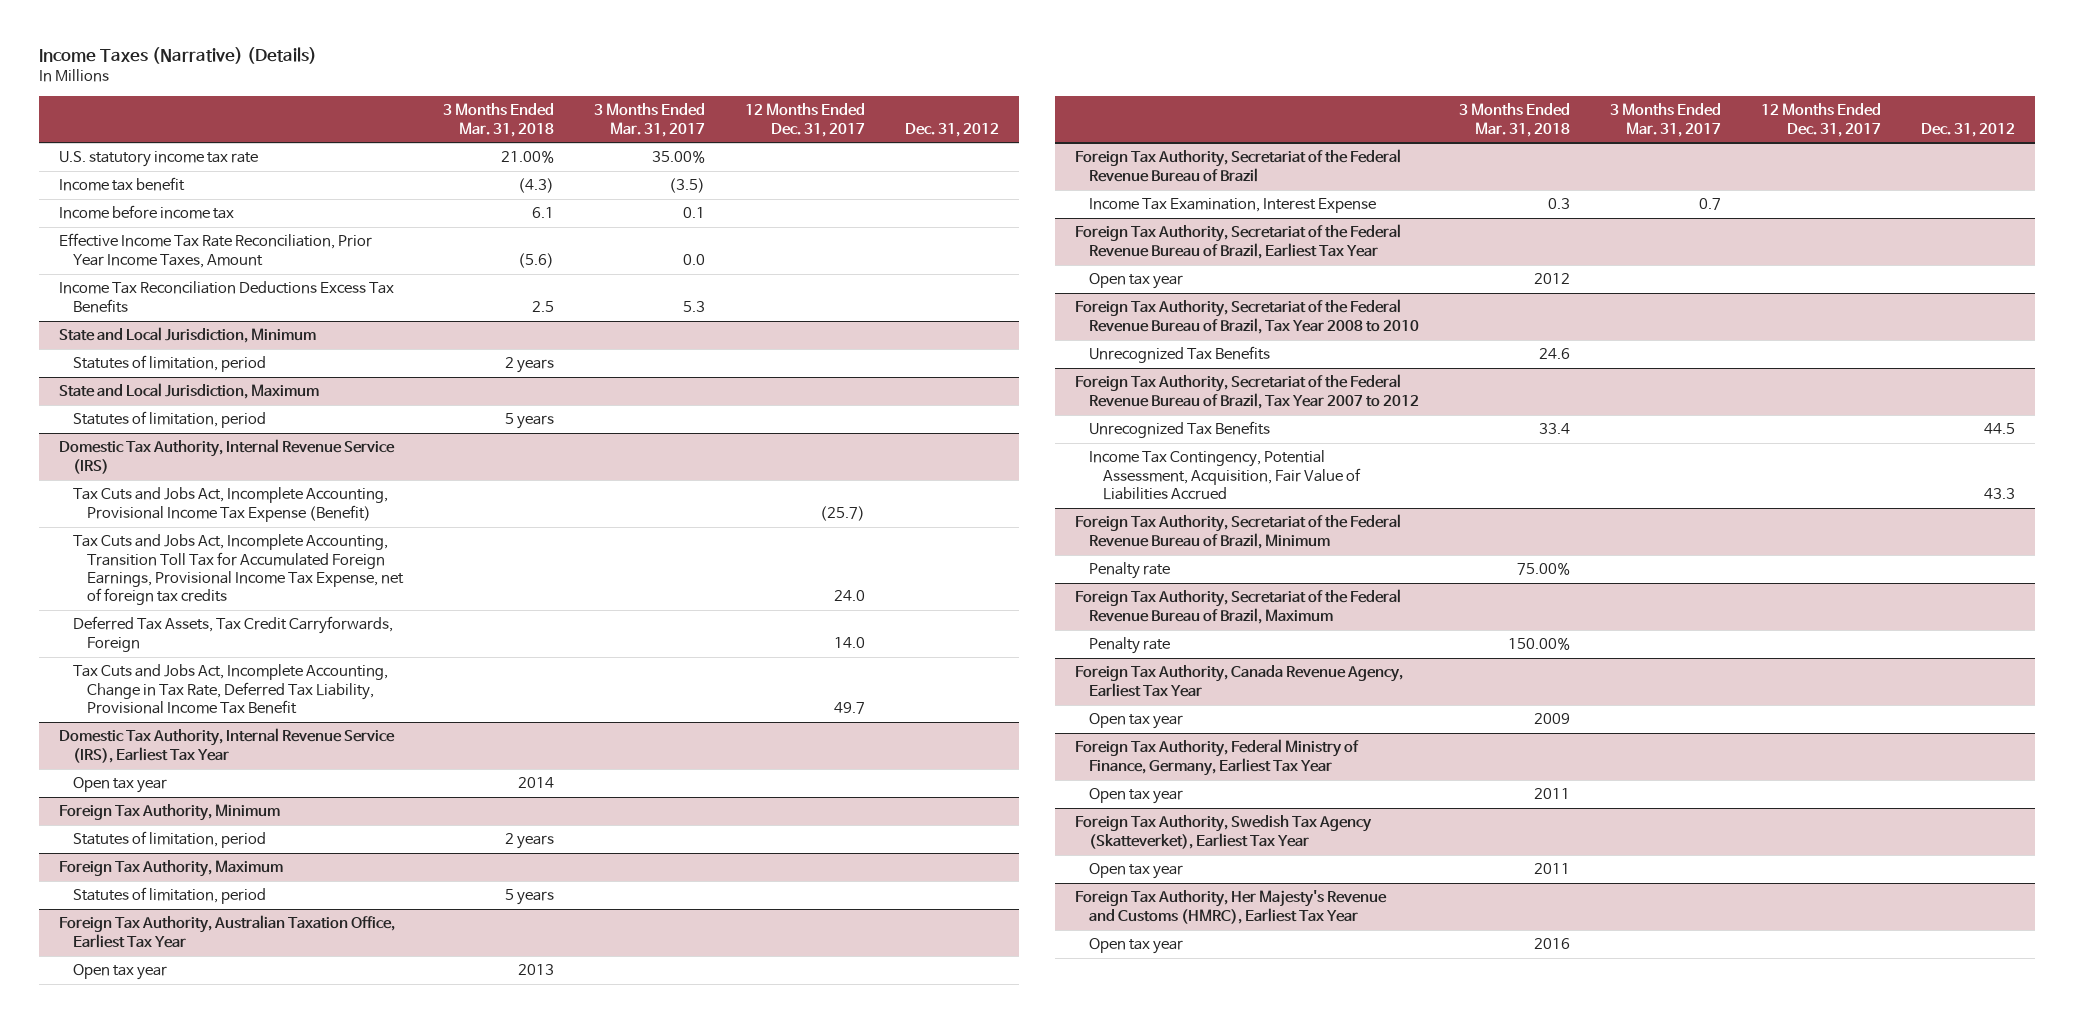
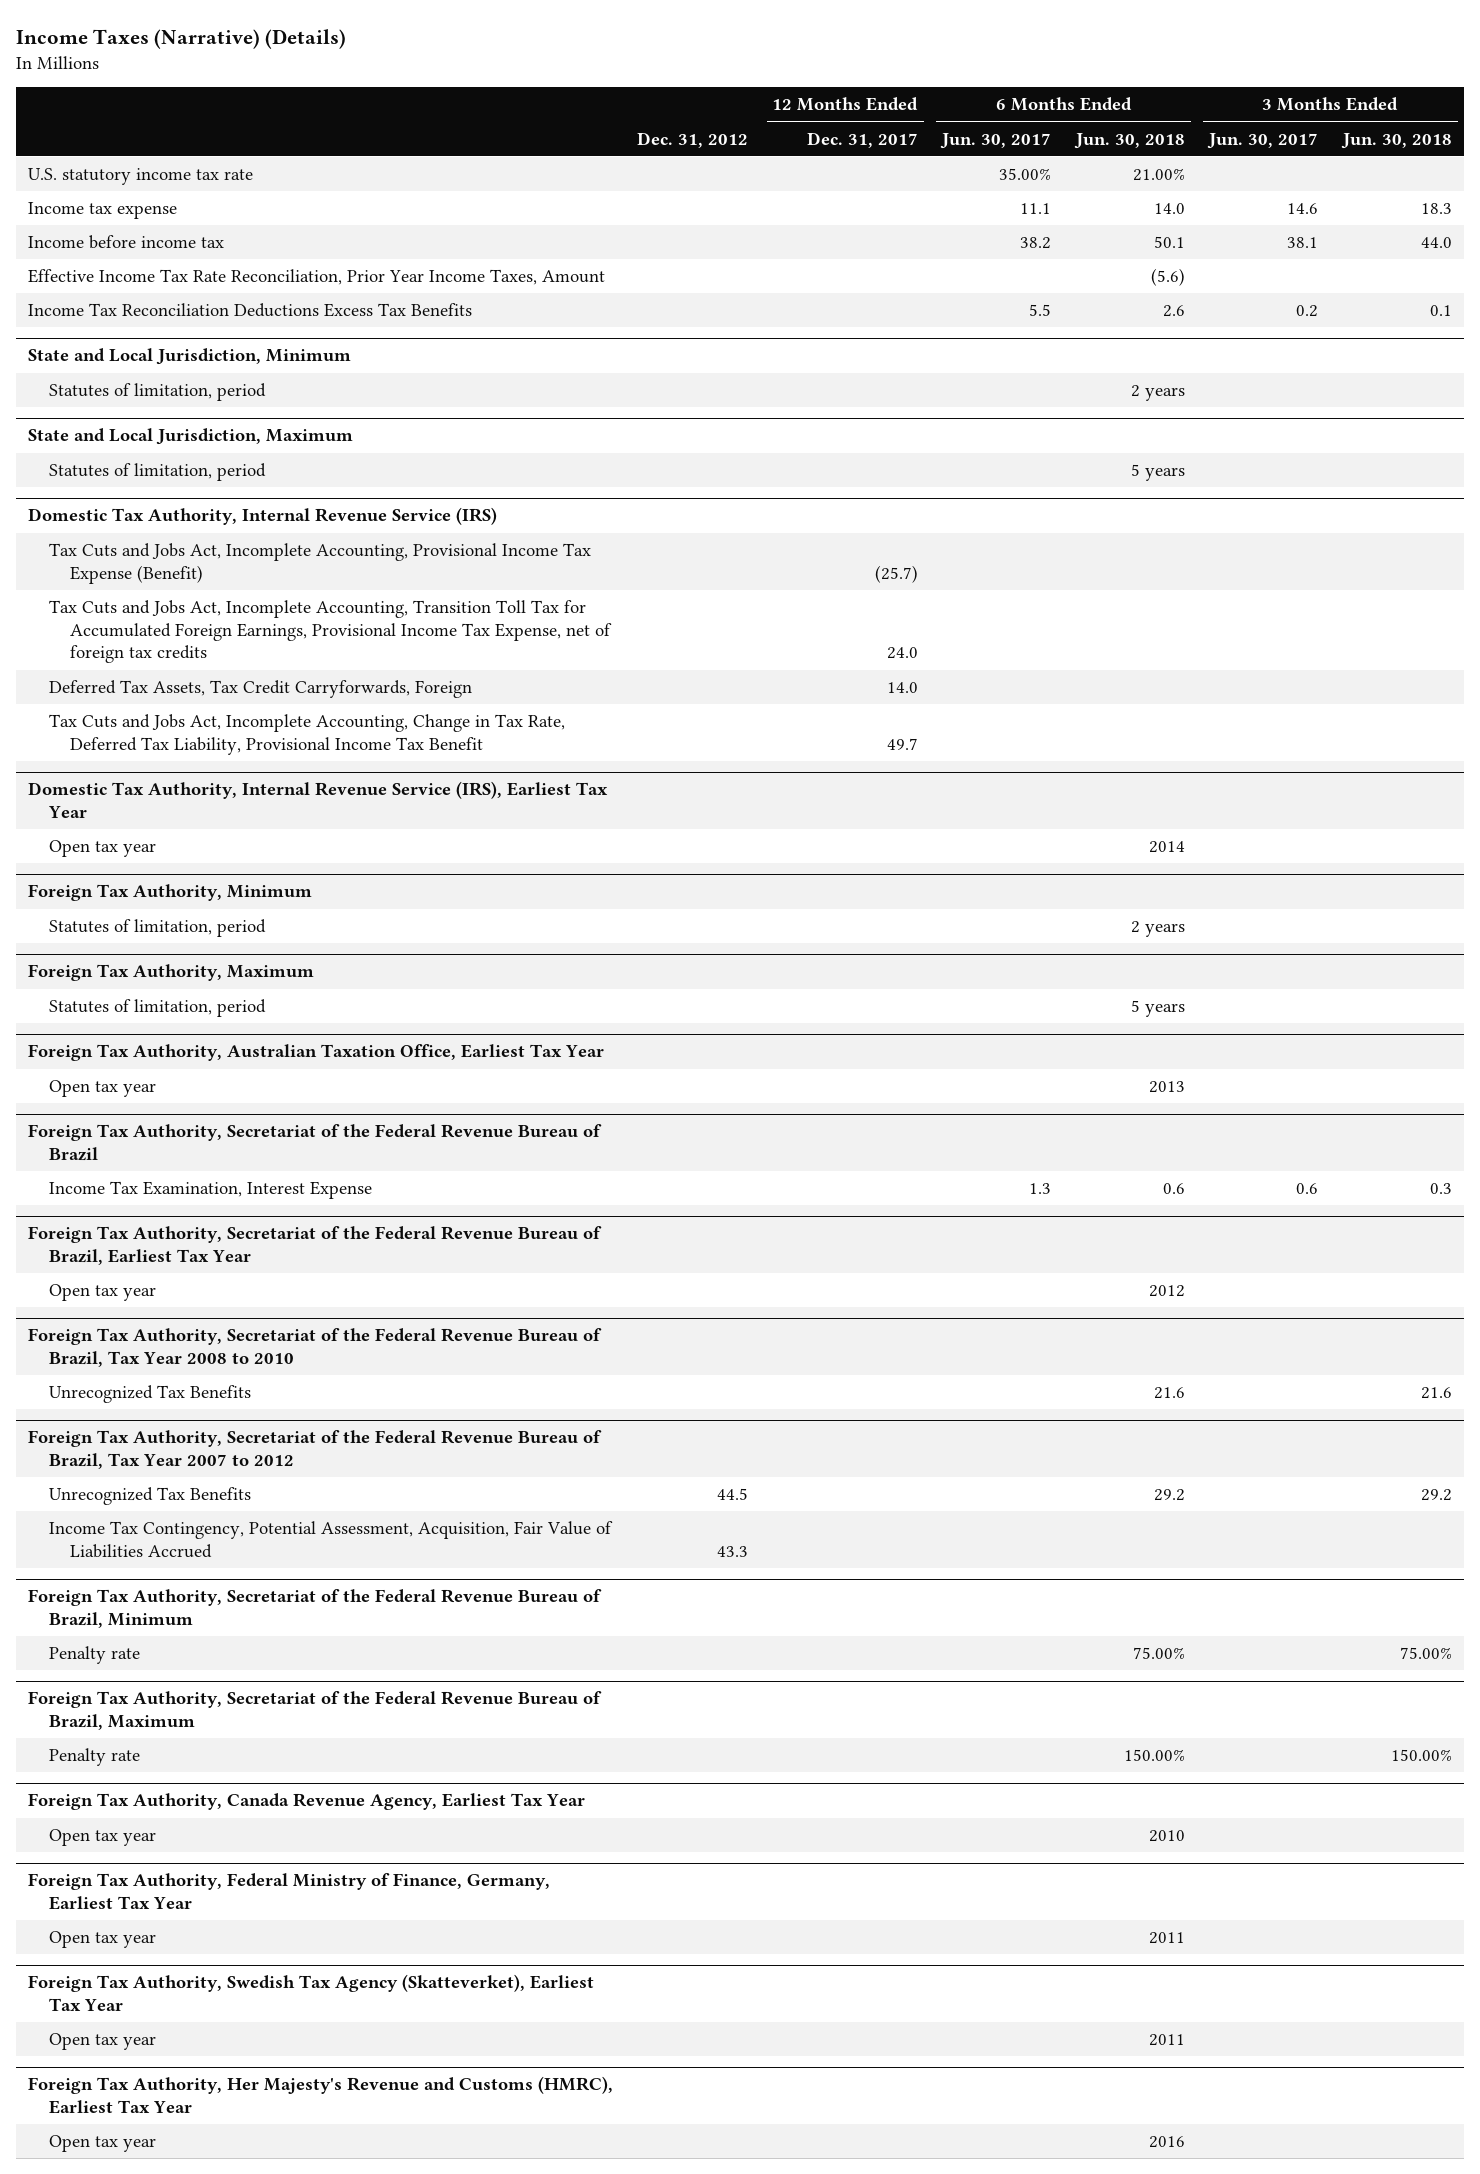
- | 3 Months Ended Mar. 31, 2018 | 3 Months Ended Mar. 31, 2017 | 12 Months Ended Dec. 31, 2017 | Dec. 31, 2012
+ | Dec. 31, 2012 | 12 Months Ended Dec. 31, 2017 | 6 Months Ended Jun. 30, 2017 | 6 Months Ended Jun. 30, 2018 | 3 Months Ended Jun. 30, 2017 | 3 Months Ended Jun. 30, 2018
- Income tax benefit | (4.3) | (3.5) | |
+ Income tax expense | | | 11.1 | 14.0 | 14.6 | 18.3

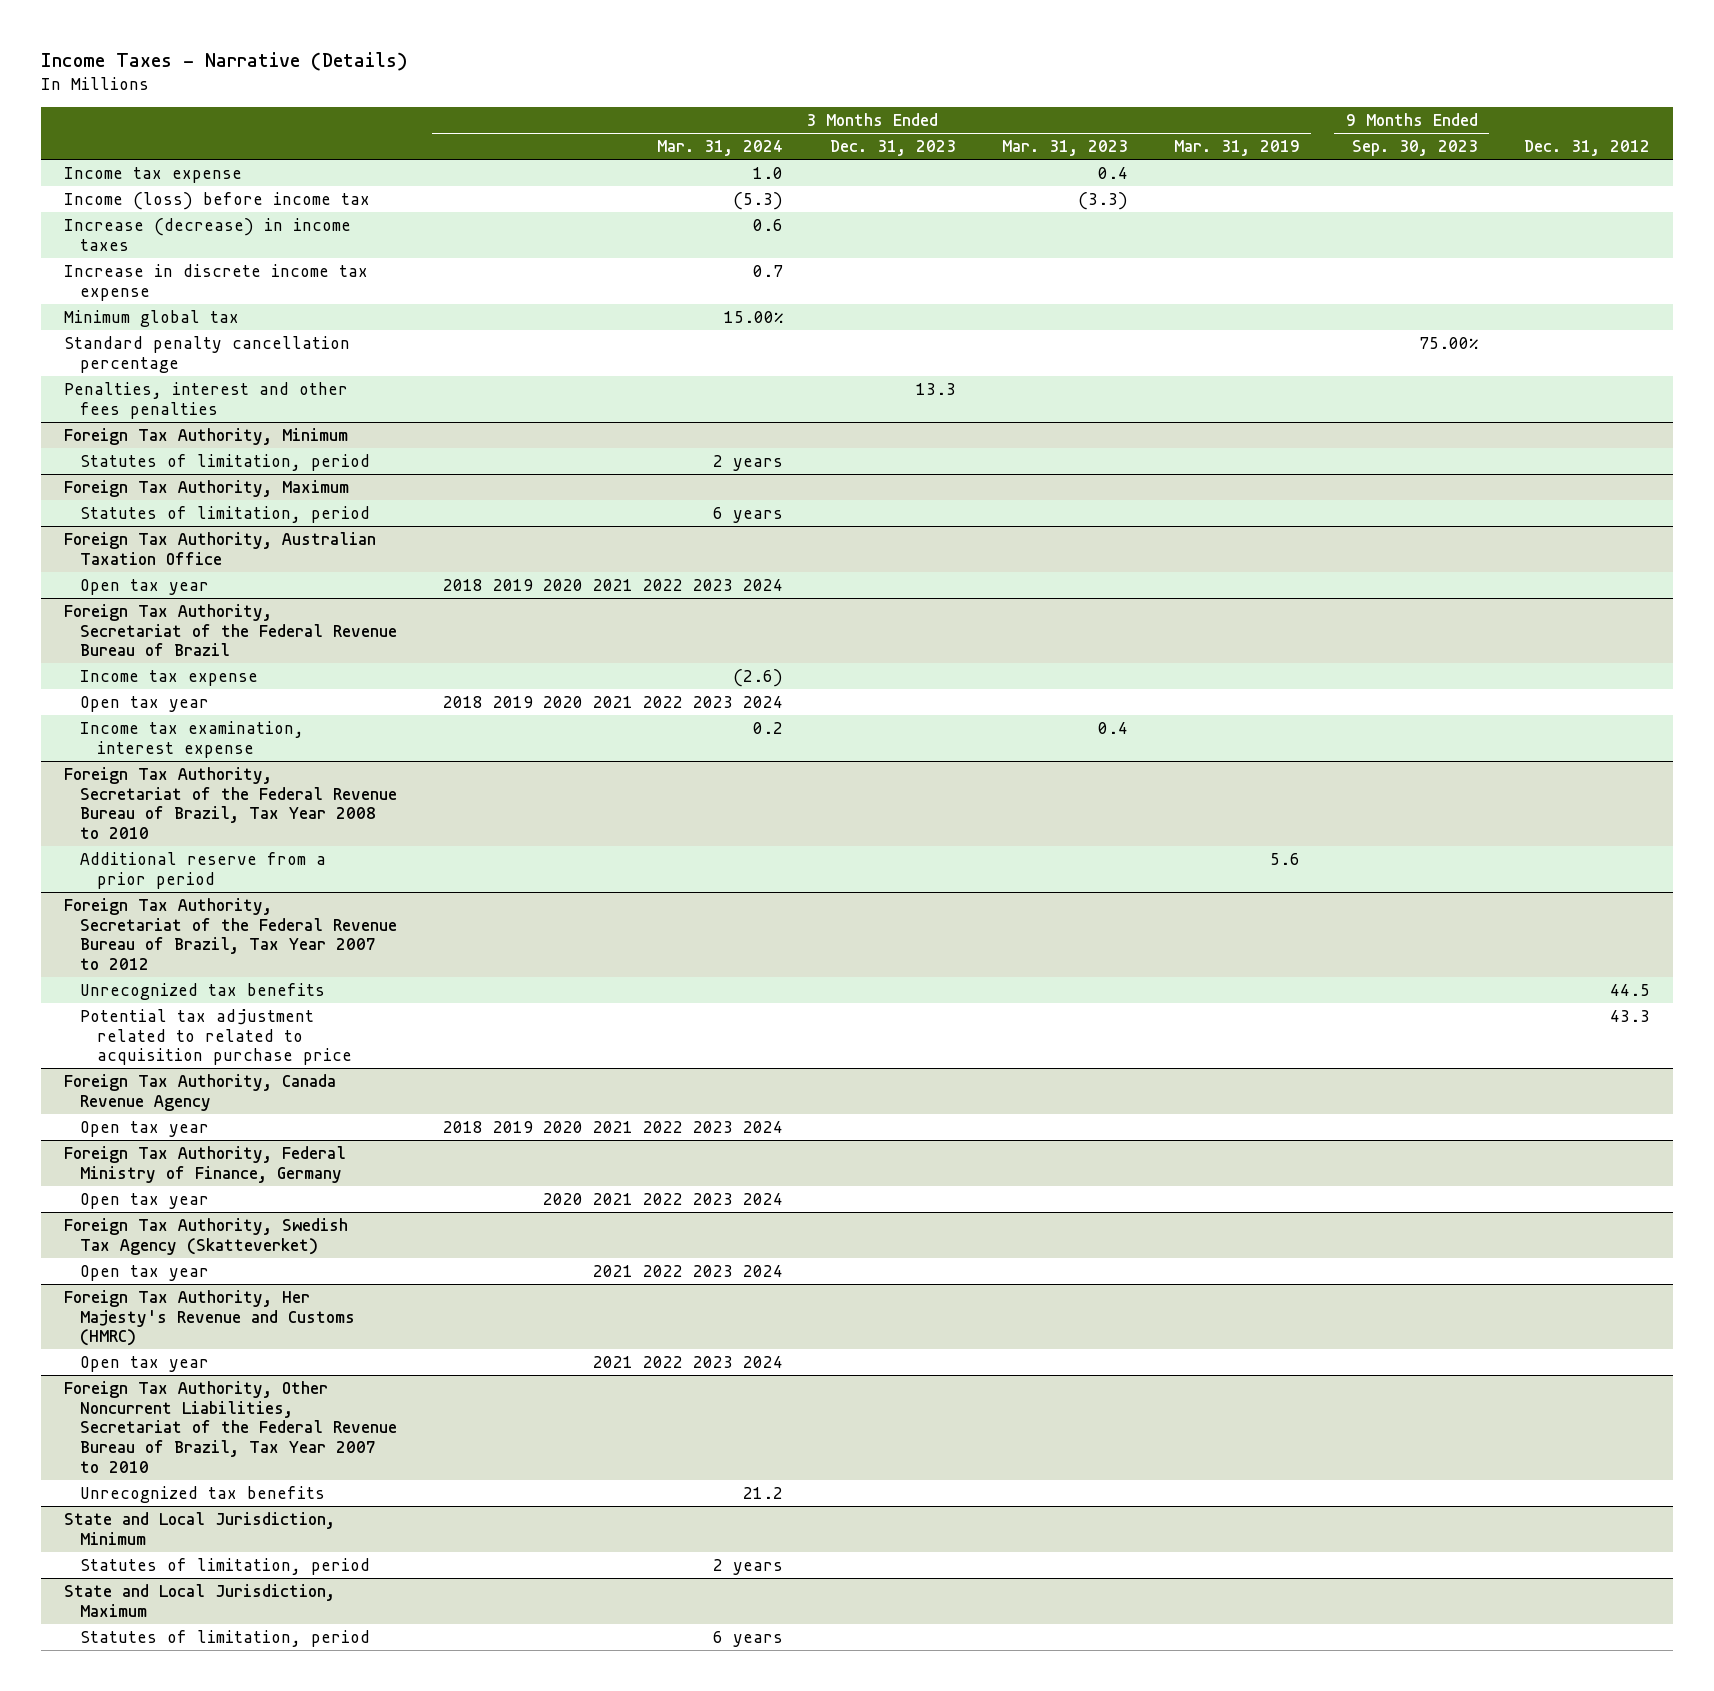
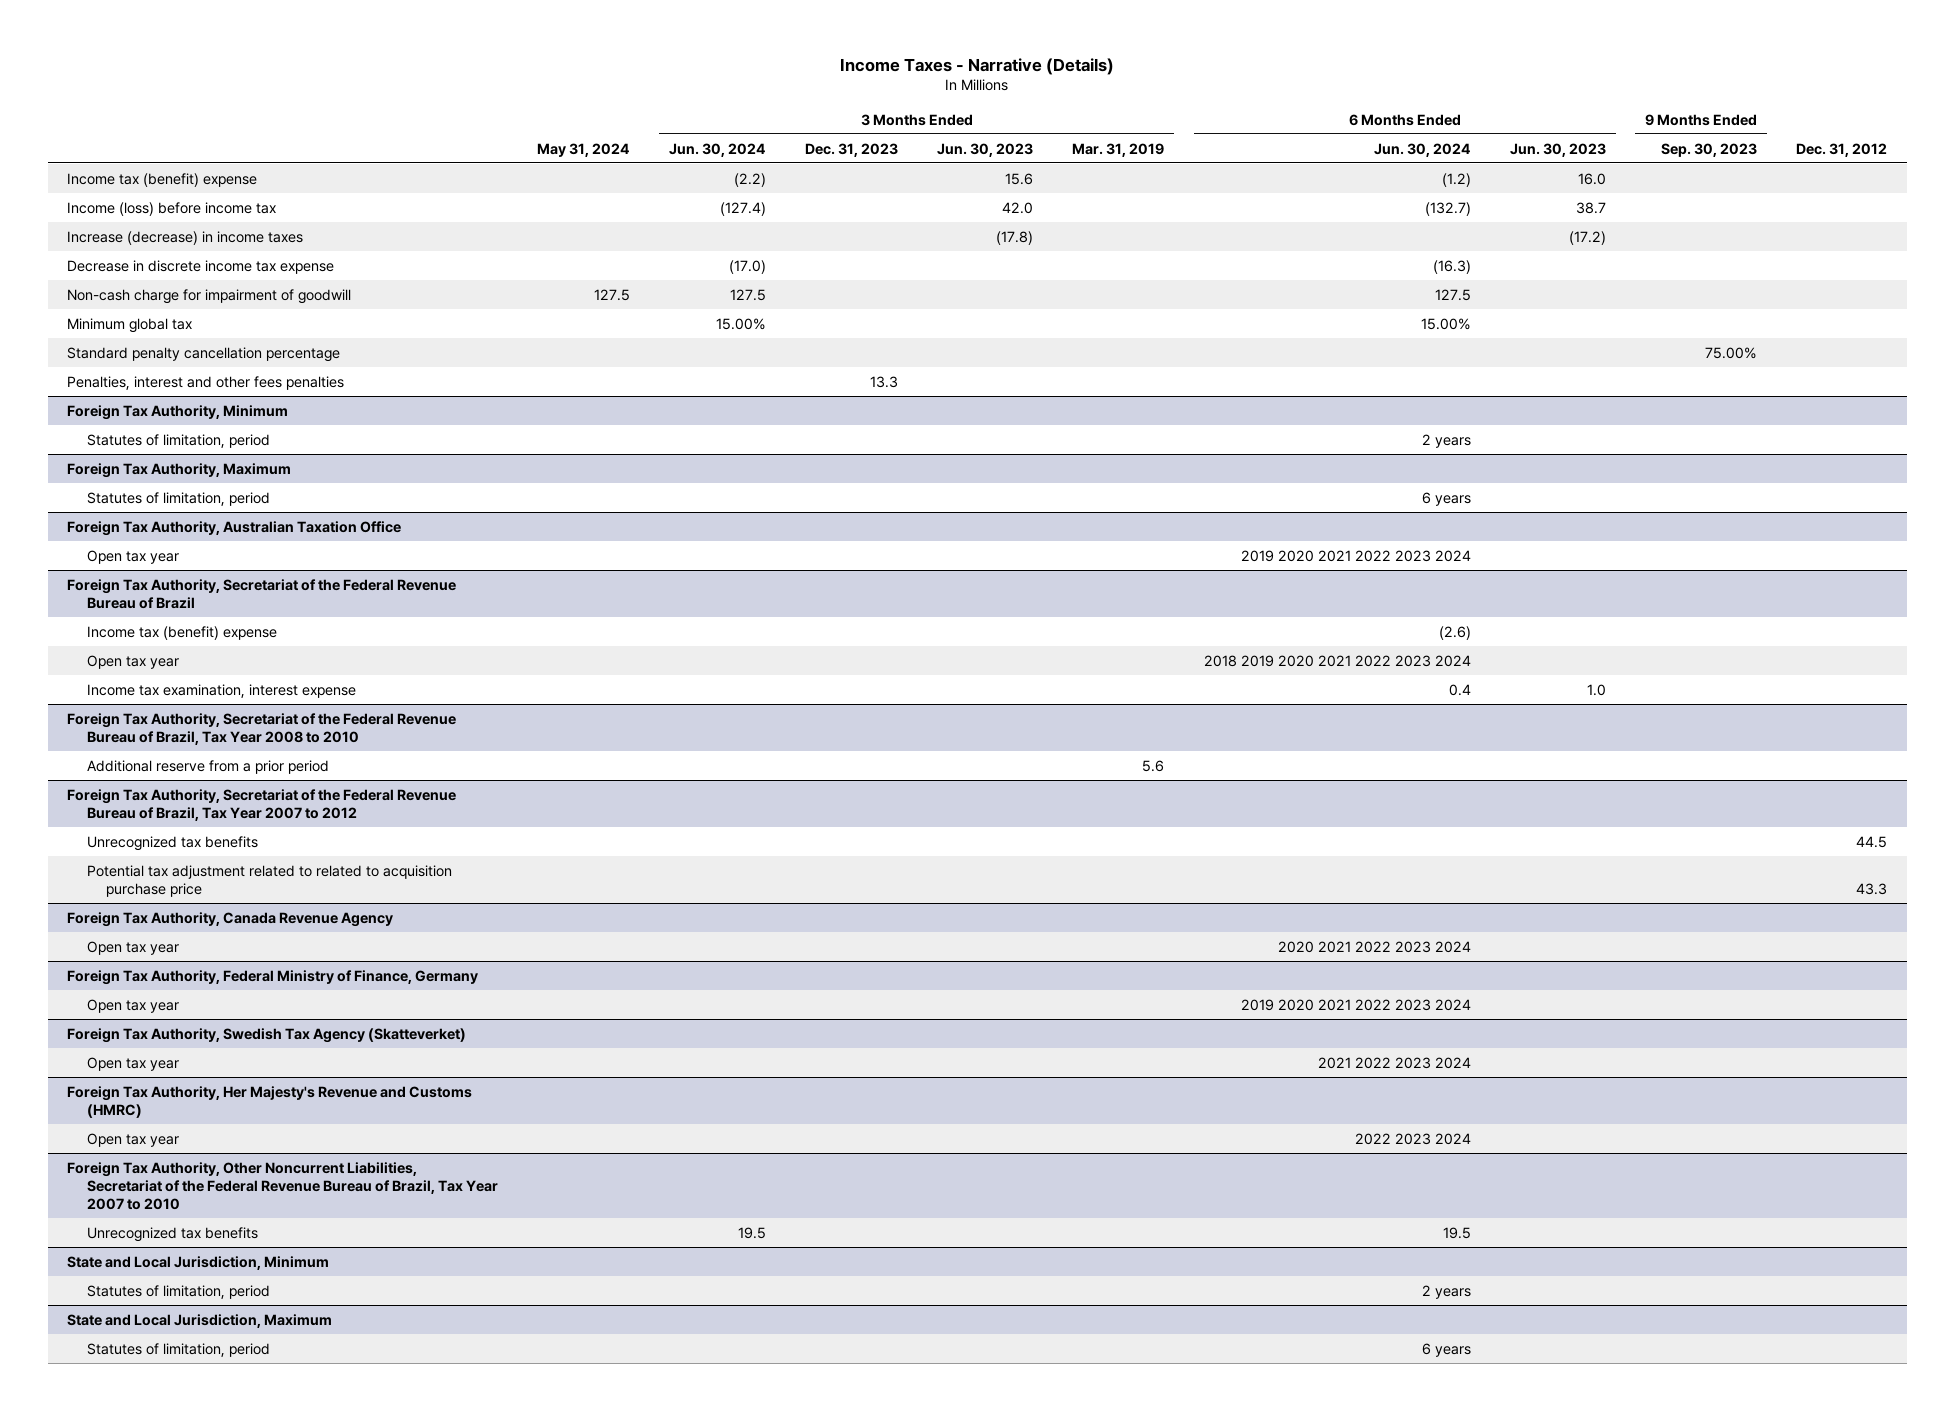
- | 3 Months Ended Mar. 31, 2024 | 3 Months Ended Dec. 31, 2023 | 3 Months Ended Mar. 31, 2023 | 3 Months Ended Mar. 31, 2019 | 9 Months Ended Sep. 30, 2023 | Dec. 31, 2012
+ | May 31, 2024 | 3 Months Ended Jun. 30, 2024 | 3 Months Ended Dec. 31, 2023 | 3 Months Ended Jun. 30, 2023 | 3 Months Ended Mar. 31, 2019 | 6 Months Ended Jun. 30, 2024 | 6 Months Ended Jun. 30, 2023 | 9 Months Ended Sep. 30, 2023 | Dec. 31, 2012
- Income tax expense | 1.0 | | 0.4 | | |
+ Income tax (benefit) expense | | (2.2) | | 15.6 | | (1.2) | 16.0 | |
- Increase in discrete income tax expense | 0.7 | | | | |
+ Decrease in discrete income tax expense | | (17.0) | | | | (16.3) | | |
+ Non-cash charge for impairment of goodwill | 127.5 | 127.5 | | | | 127.5 | | |
@ Foreign Tax Authority, Secretariat of the Federal Revenue Bureau of Brazil
- Income tax expense | (2.6) | | | | |
+ Income tax (benefit) expense | | | | | | (2.6) | | |

